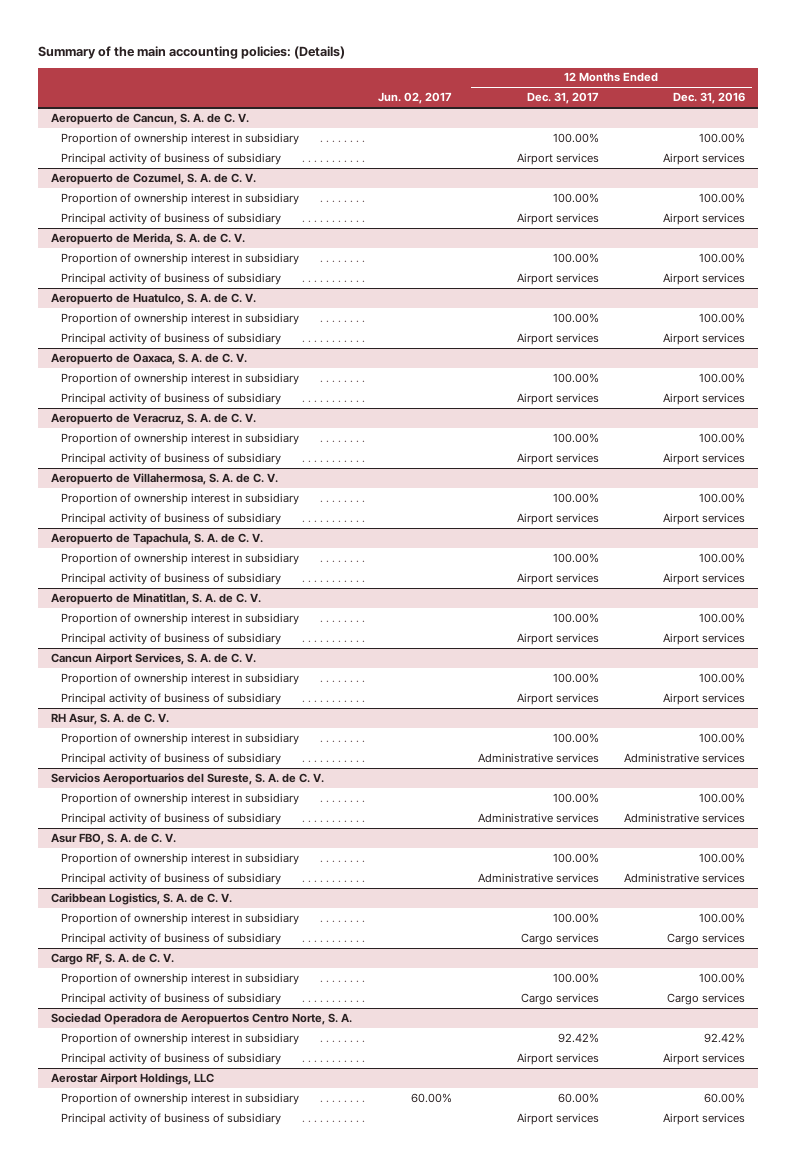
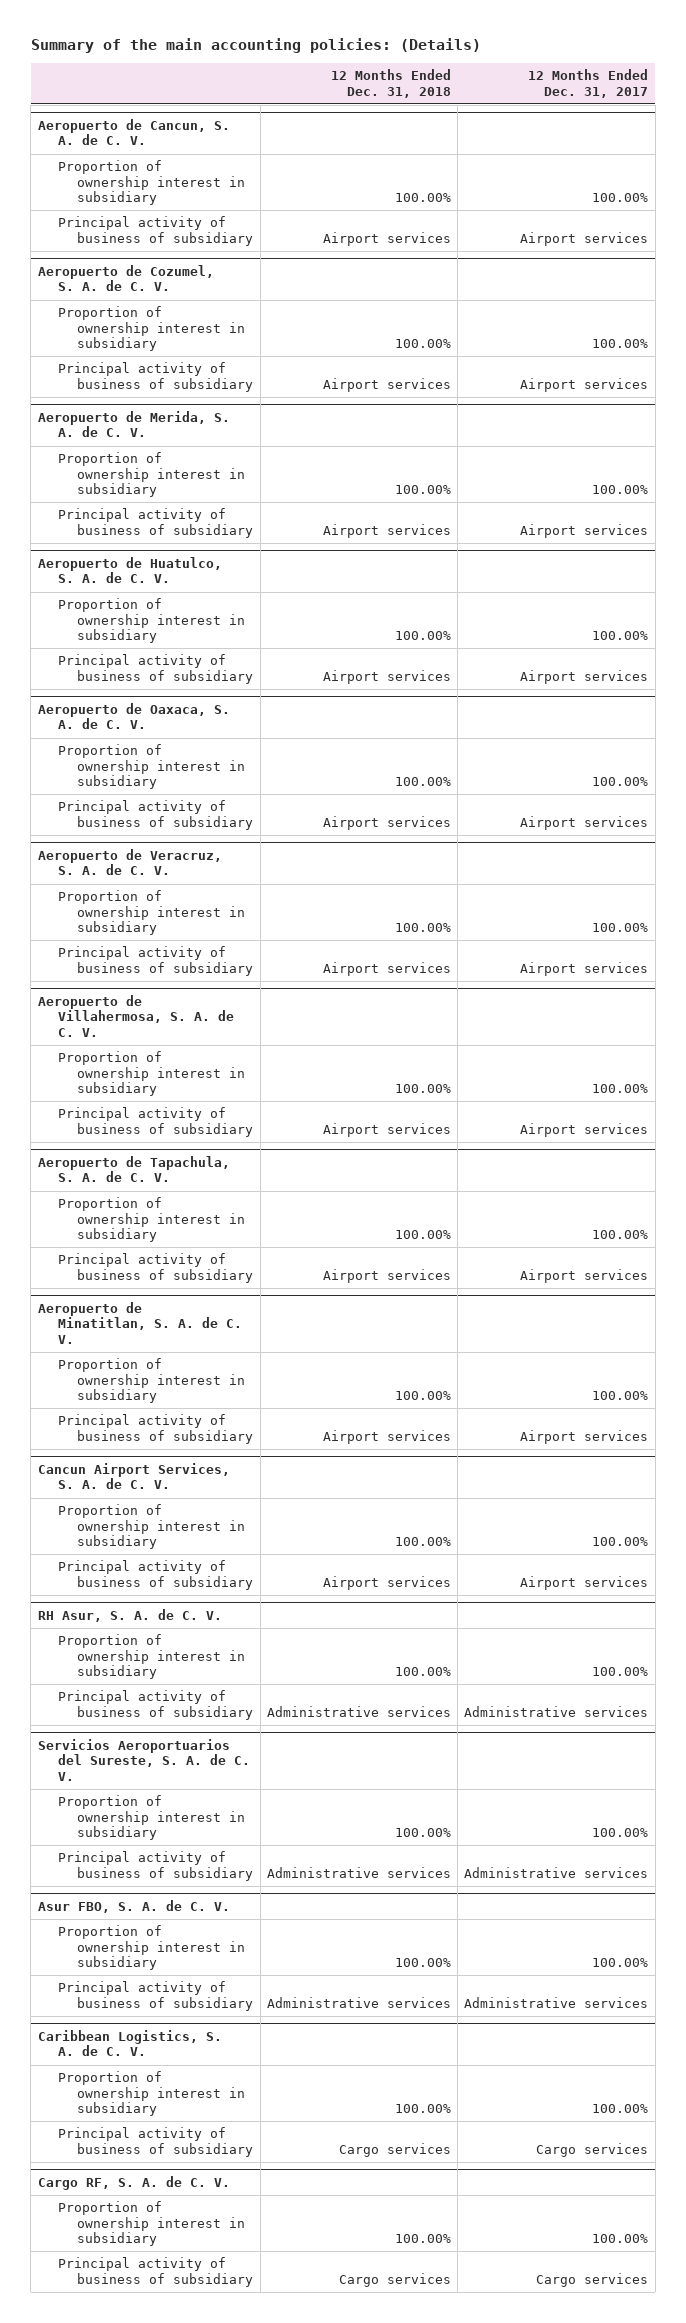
- | Jun. 02, 2017 | 12 Months Ended Dec. 31, 2017 | 12 Months Ended Dec. 31, 2016
+ | 12 Months Ended Dec. 31, 2018 | 12 Months Ended Dec. 31, 2017
- Sociedad Operadora de Aeropuertos Centro Norte, S. A.
- Proportion of ownership interest in subsidiary | | 92.42% | 92.42%
- Principal activity of business of subsidiary | | Airport services | Airport services
- Aerostar Airport Holdings, LLC
- Proportion of ownership interest in subsidiary | 60.00% | 60.00% | 60.00%
- Principal activity of business of subsidiary | | Airport services | Airport services

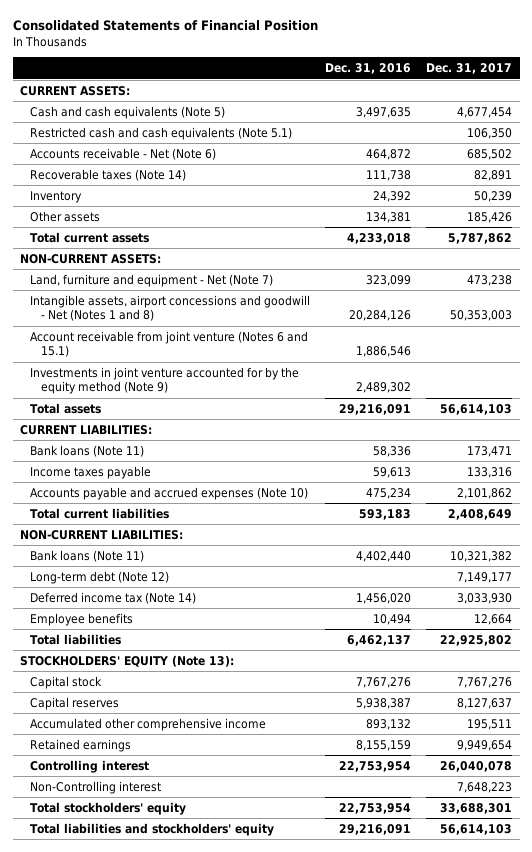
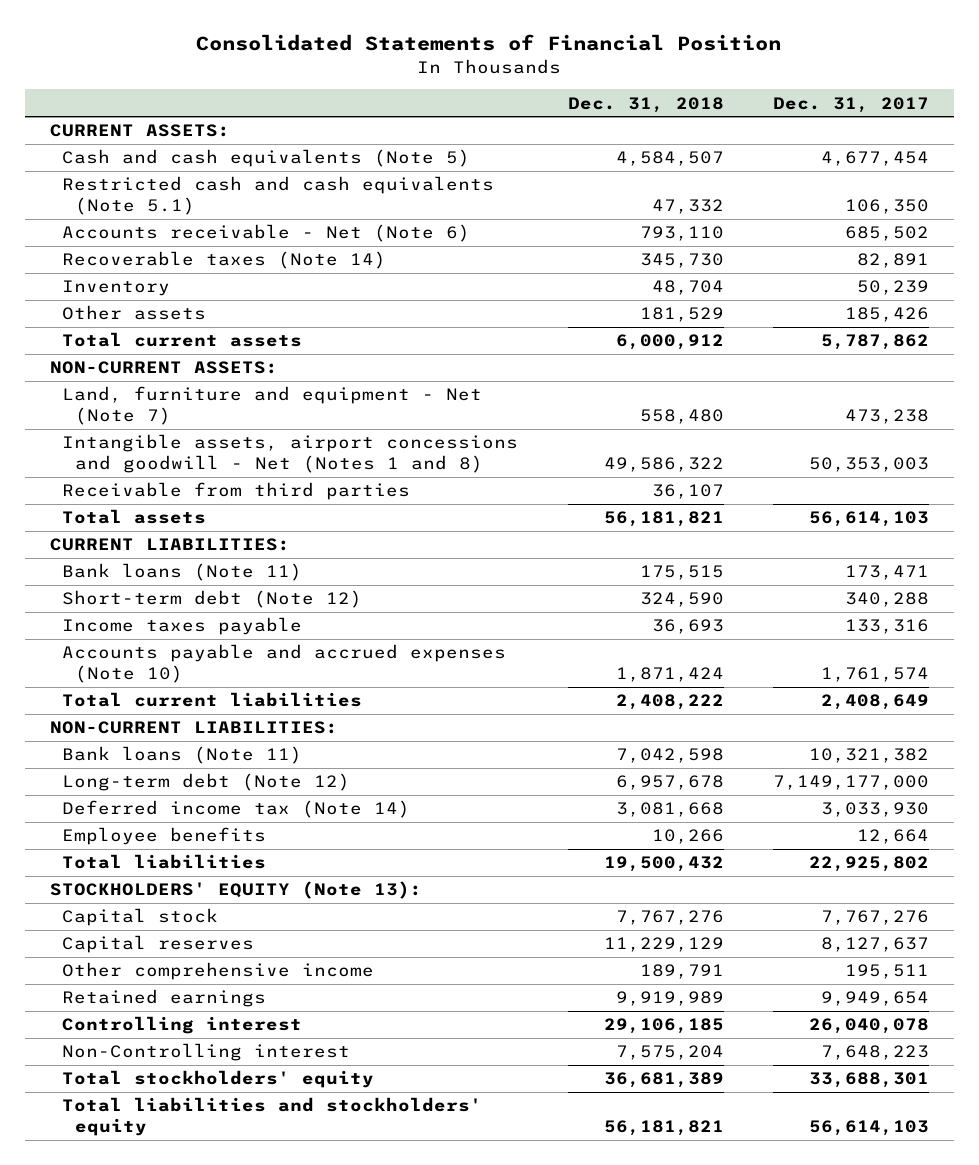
- | Dec. 31, 2016 | Dec. 31, 2017
+ | Dec. 31, 2018 | Dec. 31, 2017
- Account receivable from joint venture (Notes 6 and 15.1) | 1,886,546 |
- Investments in joint venture accounted for by the equity method (Note 9) | 2,489,302 |
+ Receivable from third parties | 36,107 |
+ Short-term debt (Note 12) | 324,590 | 340,288
- Accounts payable and accrued expenses (Note 10) | 475,234 | 2,101,862
+ Accounts payable and accrued expenses (Note 10) | 1,871,424 | 1,761,574
- Long-term debt (Note 12) | | 7,149,177
+ Long-term debt (Note 12) | 6,957,678 | 7,149,177,000
- Accumulated other comprehensive income | 893,132 | 195,511
+ Other comprehensive income | 189,791 | 195,511

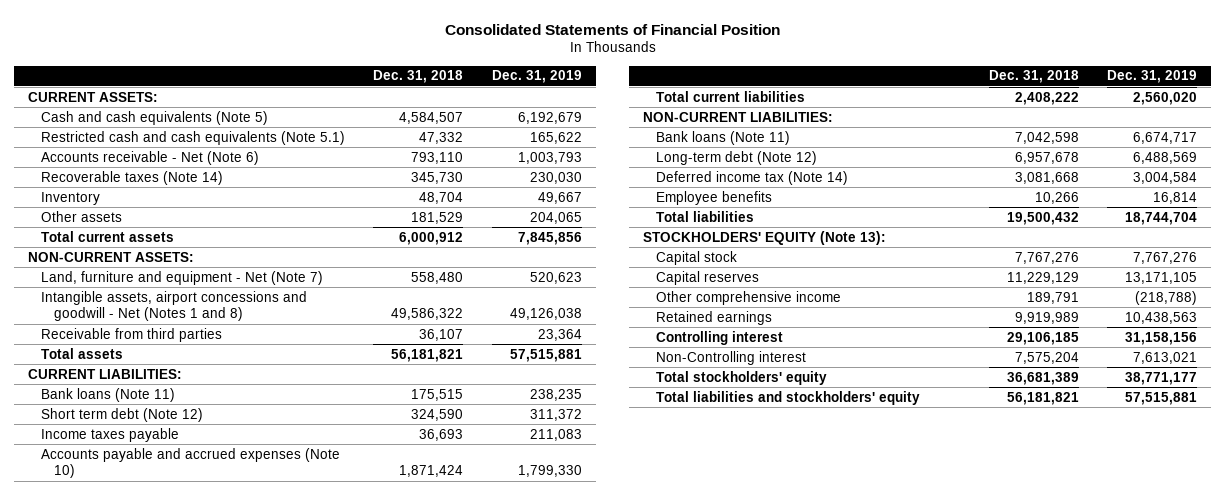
- | Dec. 31, 2018 | Dec. 31, 2017
+ | Dec. 31, 2018 | Dec. 31, 2019
- Short-term debt (Note 12) | 324,590 | 340,288
+ Short term debt (Note 12) | 324,590 | 311,372

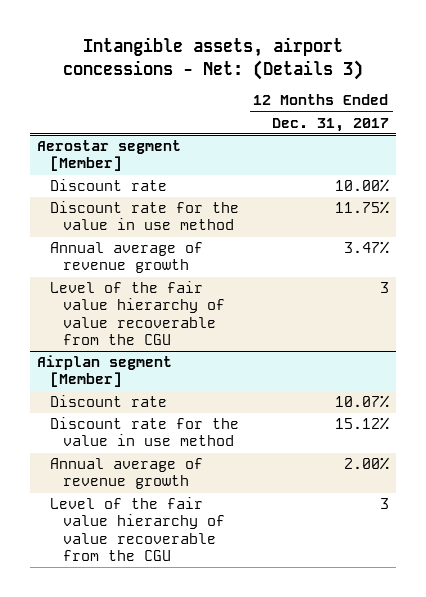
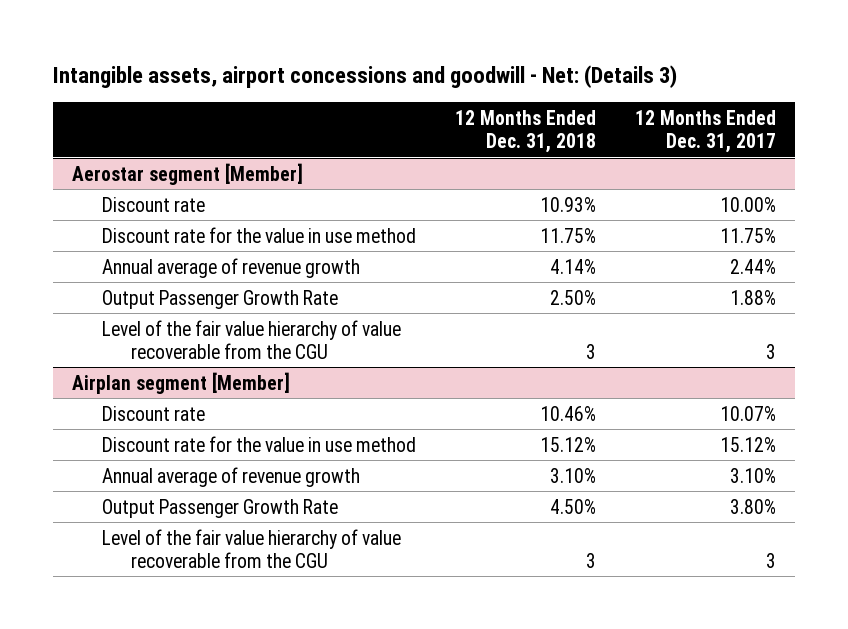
- Intangible assets, airport concessions - Net: (Details 3)
+ Intangible assets, airport concessions and goodwill - Net: (Details 3)
- | 12 Months Ended Dec. 31, 2017
+ | 12 Months Ended Dec. 31, 2018 | 12 Months Ended Dec. 31, 2017
@ Aerostar segment [Member]
- Annual average of revenue growth | 3.47%
+ Annual average of revenue growth | 4.14% | 2.44%
+ Output Passenger Growth Rate | 2.50% | 1.88%
@ Airplan segment [Member]
- Annual average of revenue growth | 2.00%
+ Annual average of revenue growth | 3.10% | 3.10%
+ Output Passenger Growth Rate | 4.50% | 3.80%

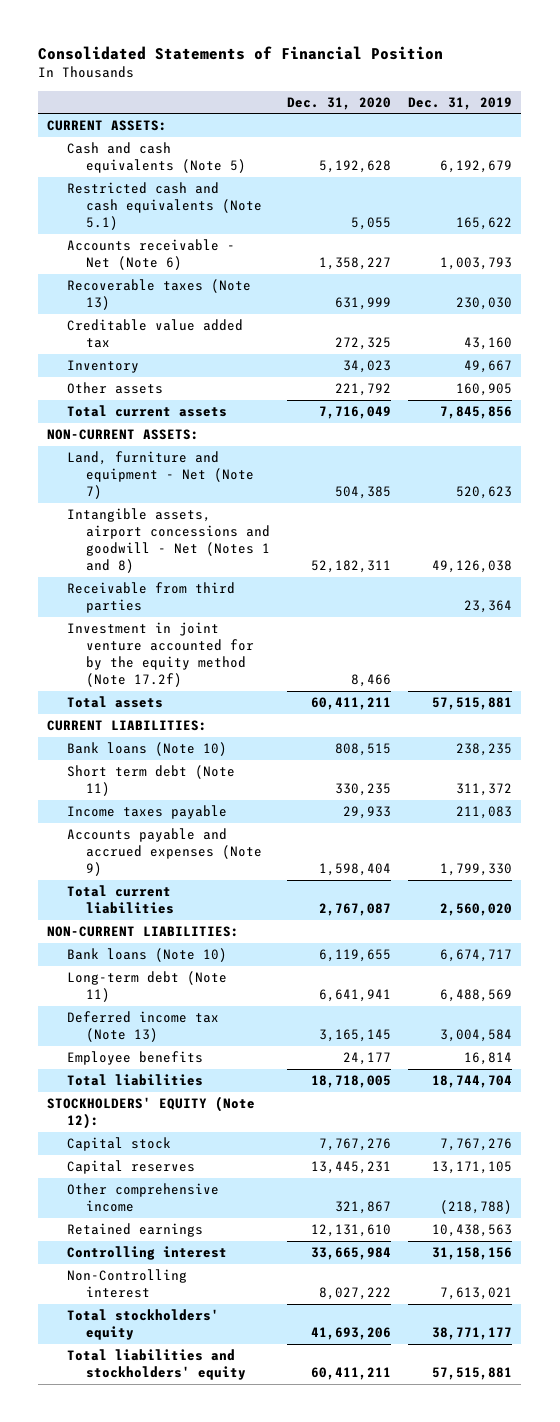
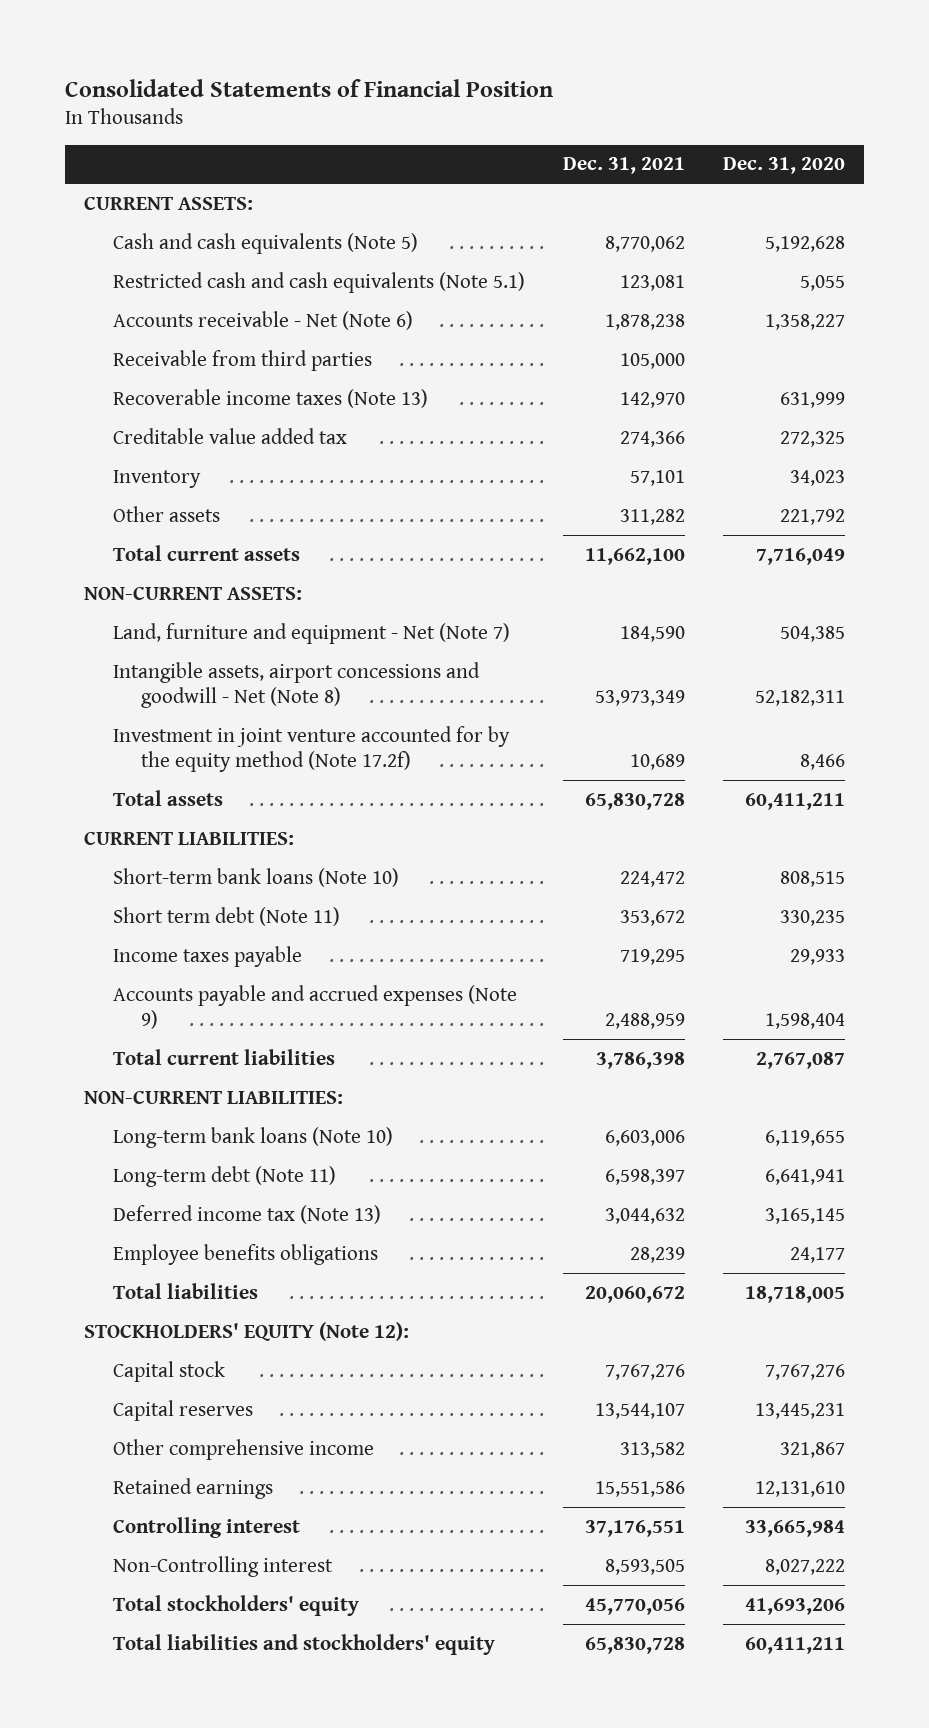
- | Dec. 31, 2020 | Dec. 31, 2019
+ | Dec. 31, 2021 | Dec. 31, 2020
- Recoverable taxes (Note 13) | 631,999 | 230,030
moved up: Receivable from third parties | 105,000 |
+ Recoverable income taxes (Note 13) | 142,970 | 631,999
- Intangible assets, airport concessions and goodwill - Net (Notes 1 and 8) | 52,182,311 | 49,126,038
+ Intangible assets, airport concessions and goodwill - Net (Note 8) | 53,973,349 | 52,182,311
- Bank loans (Note 10) | 808,515 | 238,235
+ Short-term bank loans (Note 10) | 224,472 | 808,515
- Bank loans (Note 10) | 6,119,655 | 6,674,717
+ Long-term bank loans (Note 10) | 6,603,006 | 6,119,655
- Employee benefits | 24,177 | 16,814
+ Employee benefits obligations | 28,239 | 24,177

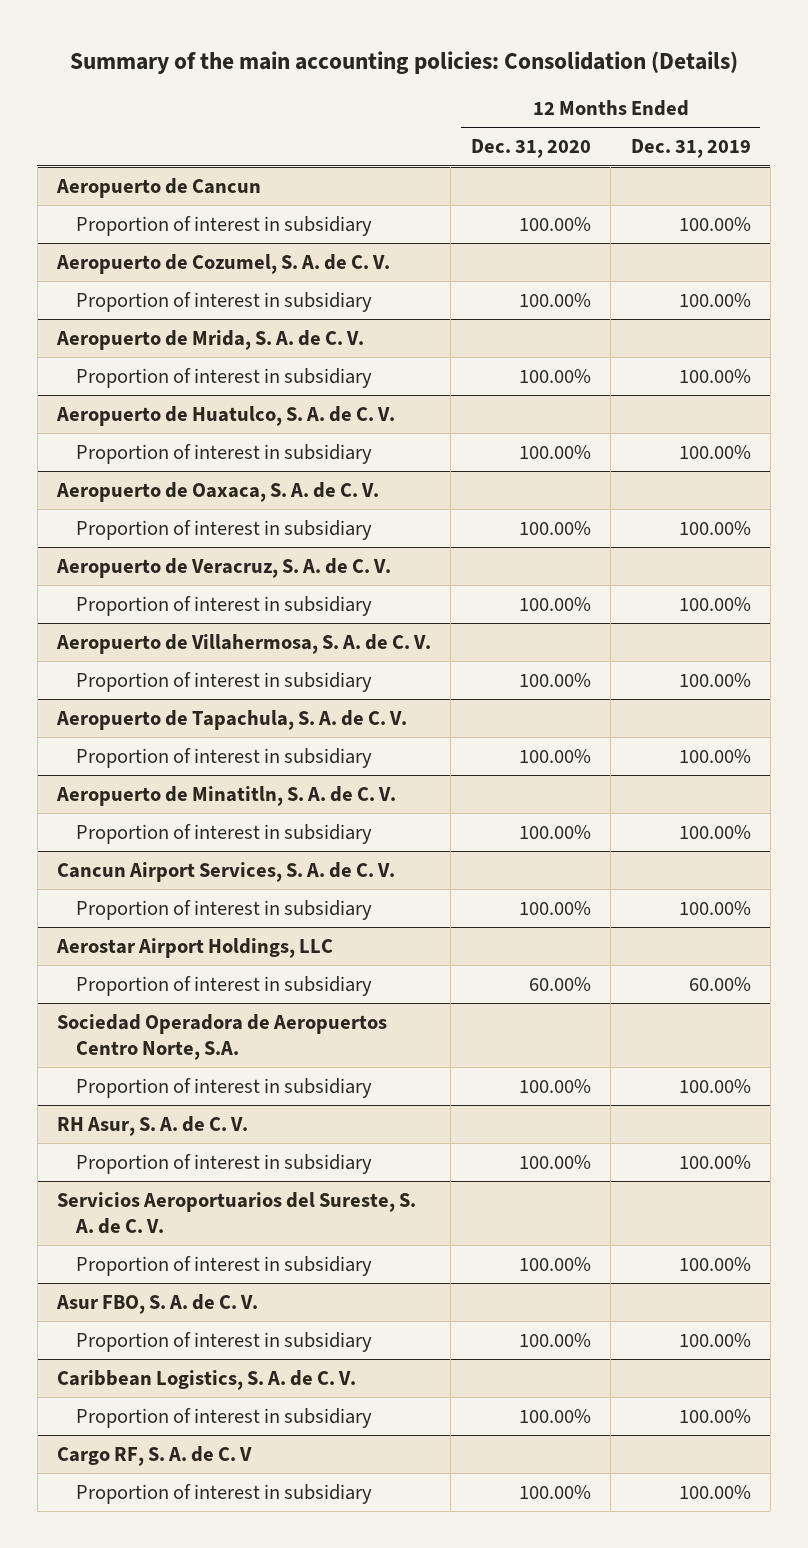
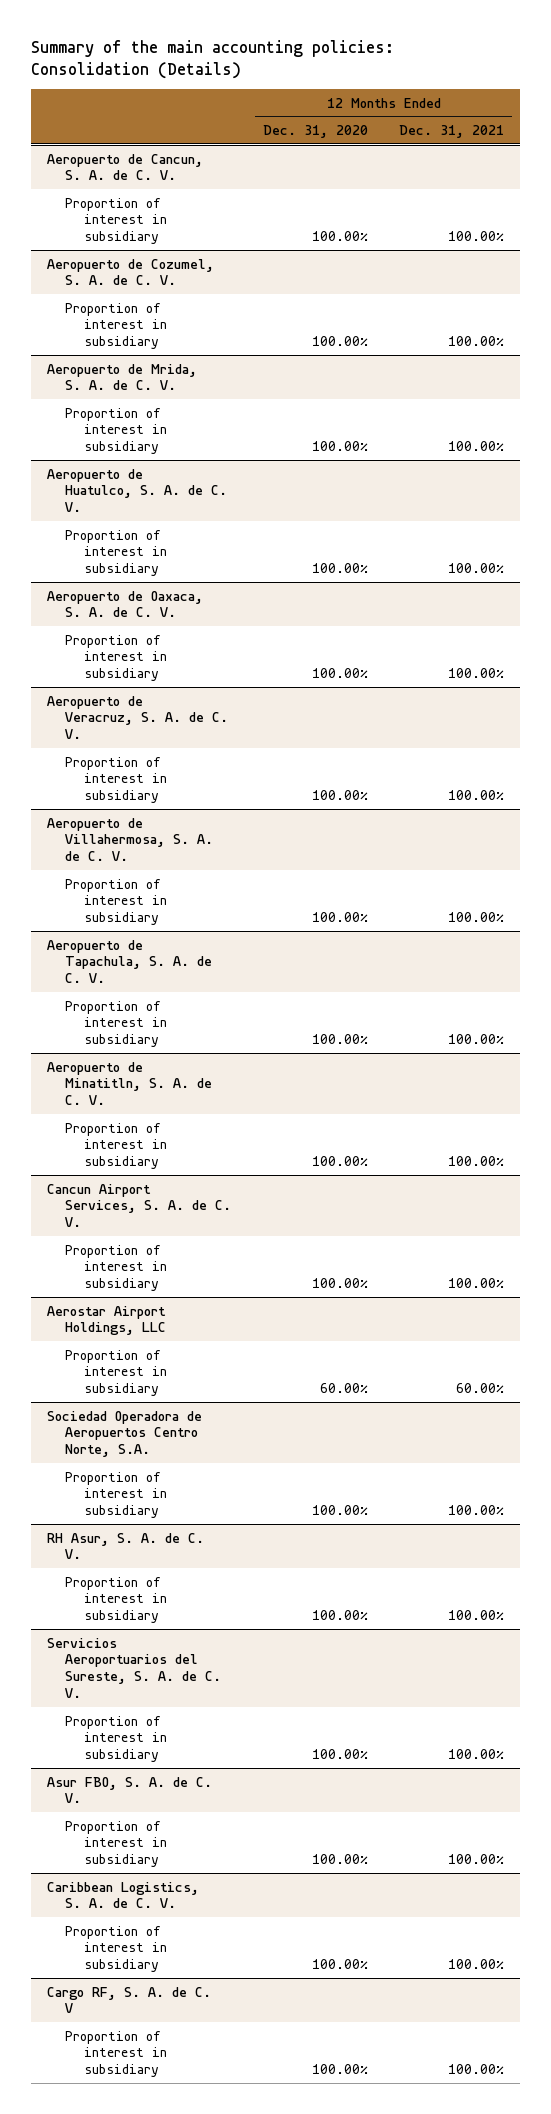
- | 12 Months Ended Dec. 31, 2020 | 12 Months Ended Dec. 31, 2019
+ | 12 Months Ended Dec. 31, 2020 | 12 Months Ended Dec. 31, 2021
- Aeropuerto de Cancun
+ Aeropuerto de Cancun, S. A. de C. V.

